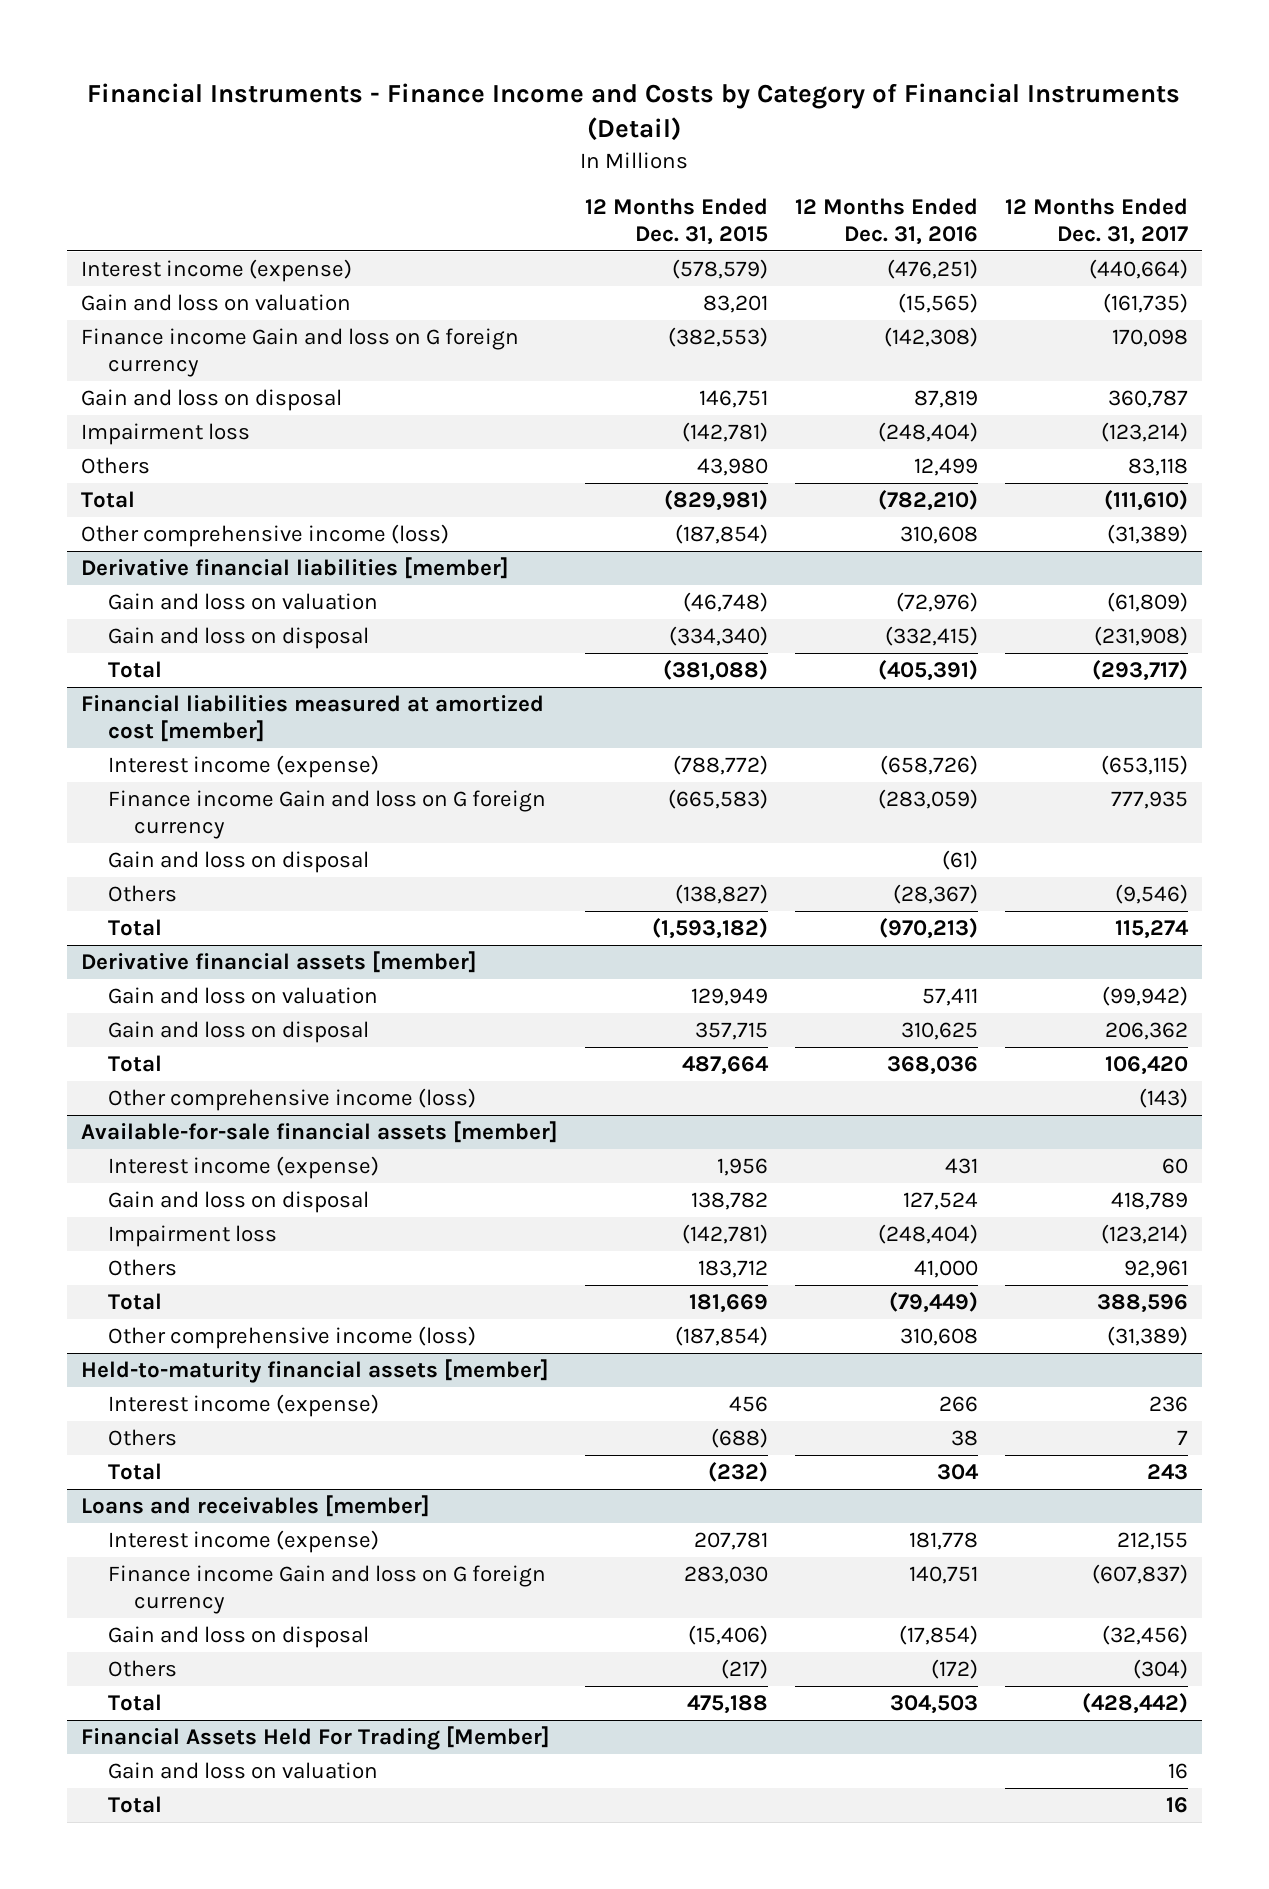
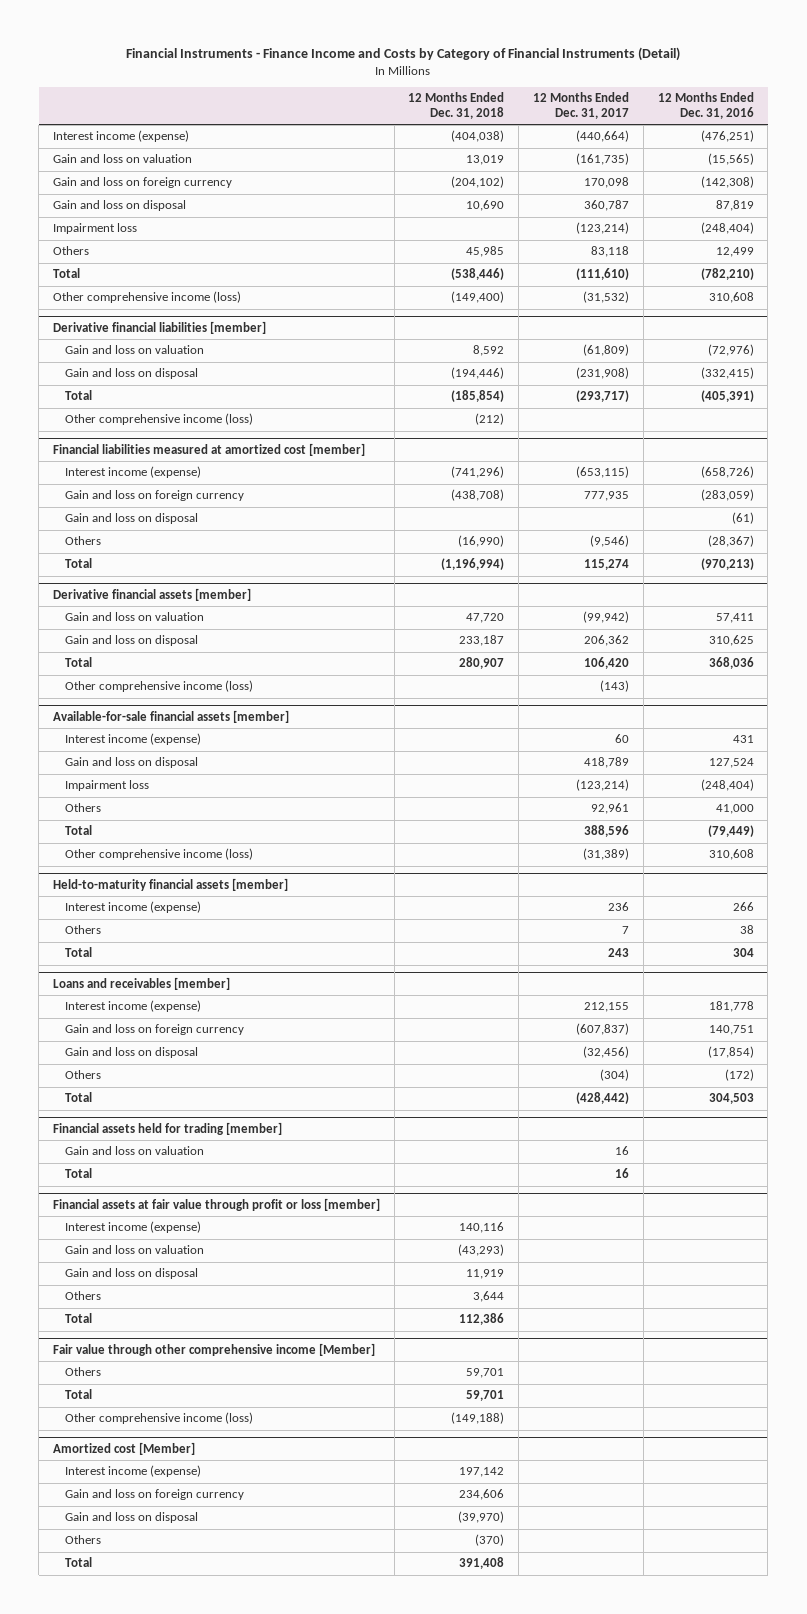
- | 12 Months Ended Dec. 31, 2015 | 12 Months Ended Dec. 31, 2016 | 12 Months Ended Dec. 31, 2017
+ | 12 Months Ended Dec. 31, 2018 | 12 Months Ended Dec. 31, 2017 | 12 Months Ended Dec. 31, 2016
- Finance income Gain and loss on G foreign currency | (382,553) | (142,308) | 170,098
+ Gain and loss on foreign currency | (204,102) | 170,098 | (142,308)
- Other comprehensive income (loss) | (187,854) | 310,608 | (31,389)
+ Other comprehensive income (loss) | (149,400) | (31,532) | 310,608
@ Derivative financial liabilities [member]
+ Other comprehensive income (loss) | (212) | |
@ Financial liabilities measured at amortized cost [member]
- Finance income Gain and loss on G foreign currency | (665,583) | (283,059) | 777,935
+ Gain and loss on foreign currency | (438,708) | 777,935 | (283,059)
@ Loans and receivables [member]
- Finance income Gain and loss on G foreign currency | 283,030 | 140,751 | (607,837)
+ Gain and loss on foreign currency | | (607,837) | 140,751
- Financial Assets Held For Trading [Member]
+ Financial assets held for trading [member]
+ Financial assets at fair value through profit or loss [member]
+ Interest income (expense) | 140,116 | |
+ Gain and loss on valuation | (43,293) | |
+ Gain and loss on disposal | 11,919 | |
+ Others | 3,644 | |
+ Total | 112,386 | |
+ Fair value through other comprehensive income [Member]
+ Others | 59,701 | |
+ Total | 59,701 | |
+ Other comprehensive income (loss) | (149,188) | |
+ Amortized cost [Member]
+ Interest income (expense) | 197,142 | |
+ Gain and loss on foreign currency | 234,606 | |
+ Gain and loss on disposal | (39,970) | |
+ Others | (370) | |
+ Total | 391,408 | |

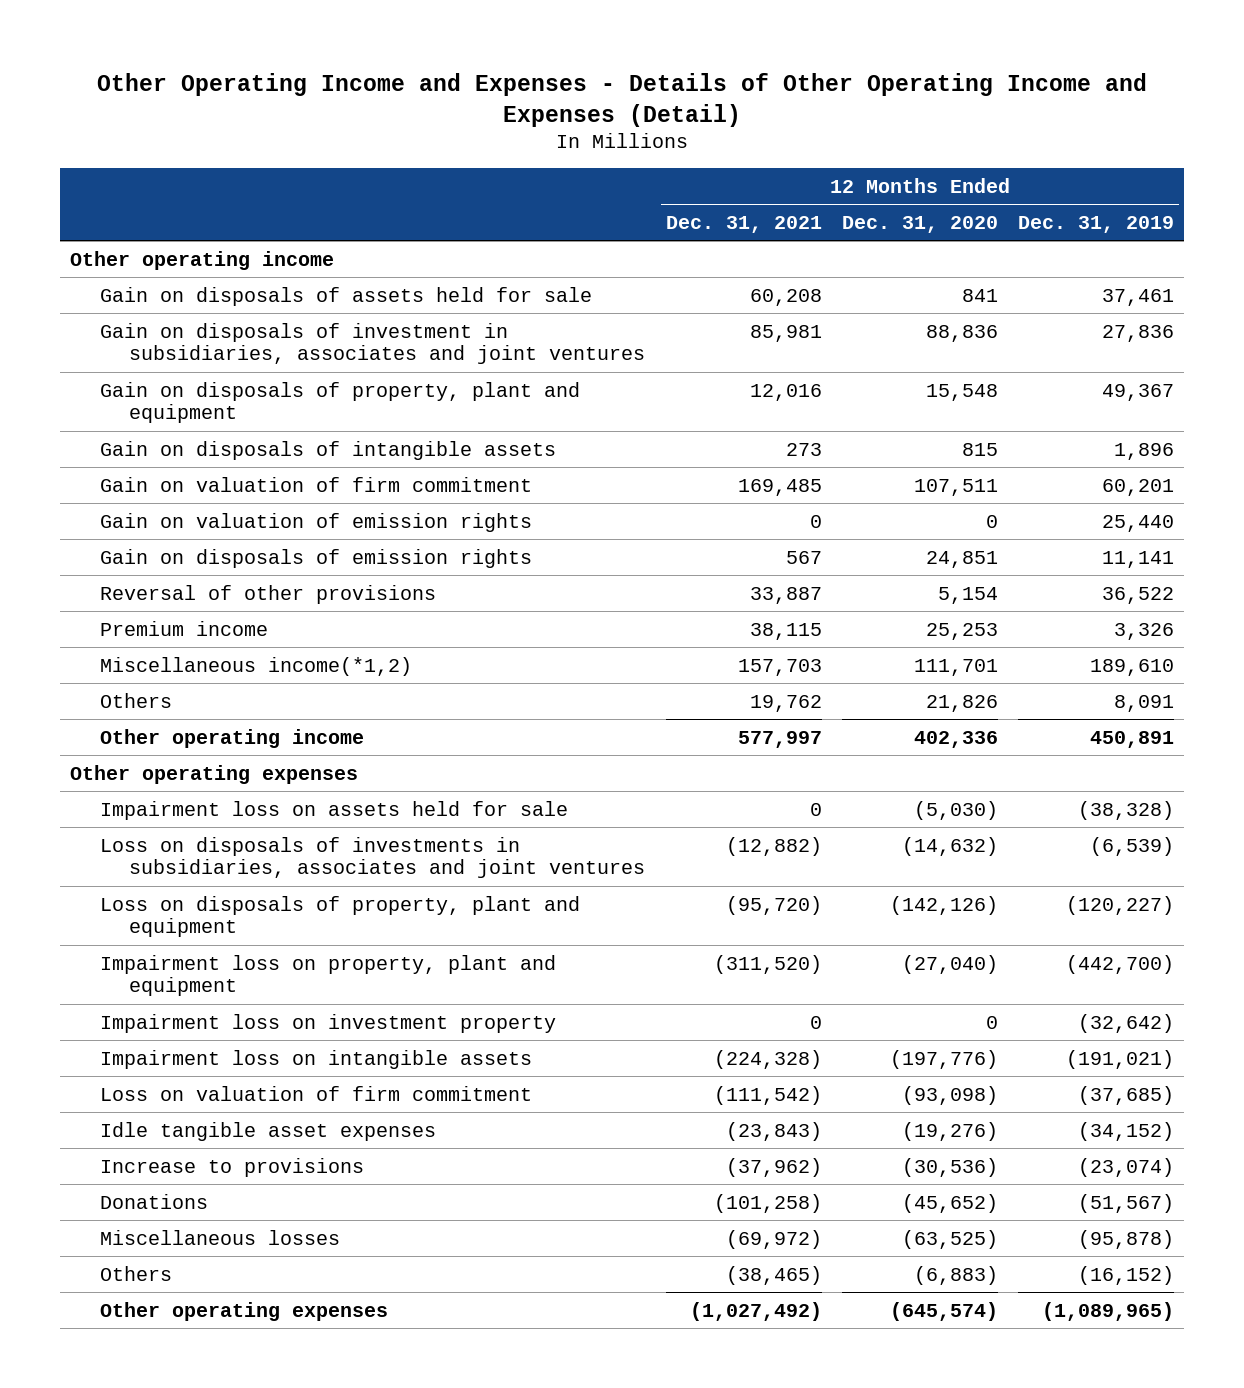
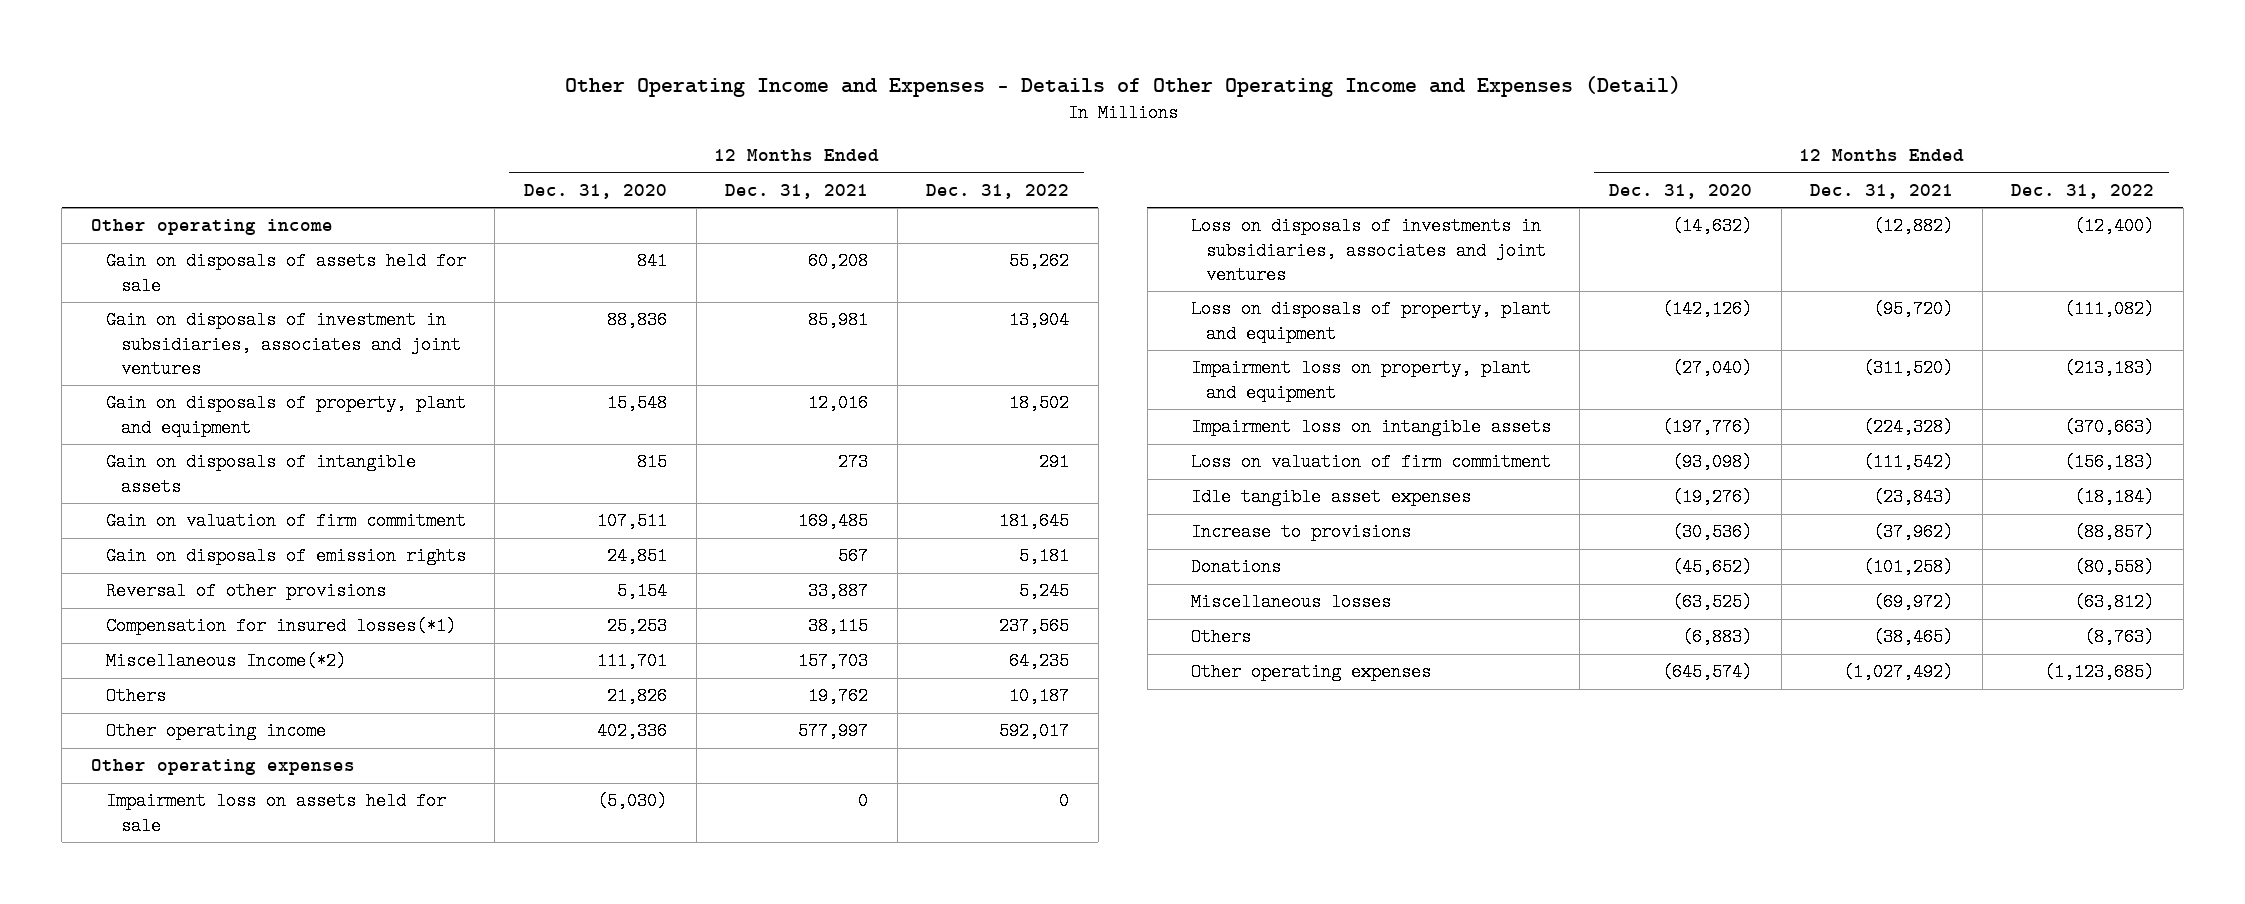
- | 12 Months Ended Dec. 31, 2021 | 12 Months Ended Dec. 31, 2020 | 12 Months Ended Dec. 31, 2019
+ | 12 Months Ended Dec. 31, 2020 | 12 Months Ended Dec. 31, 2021 | 12 Months Ended Dec. 31, 2022
- Gain on valuation of emission rights | 0 | 0 | 25,440
- Premium income | 38,115 | 25,253 | 3,326
- Miscellaneous income(*1,2) | 157,703 | 111,701 | 189,610
+ Compensation for insured losses(*1) | 25,253 | 38,115 | 237,565
+ Miscellaneous Income(*2) | 111,701 | 157,703 | 64,235
- Impairment loss on investment property | 0 | 0 | (32,642)

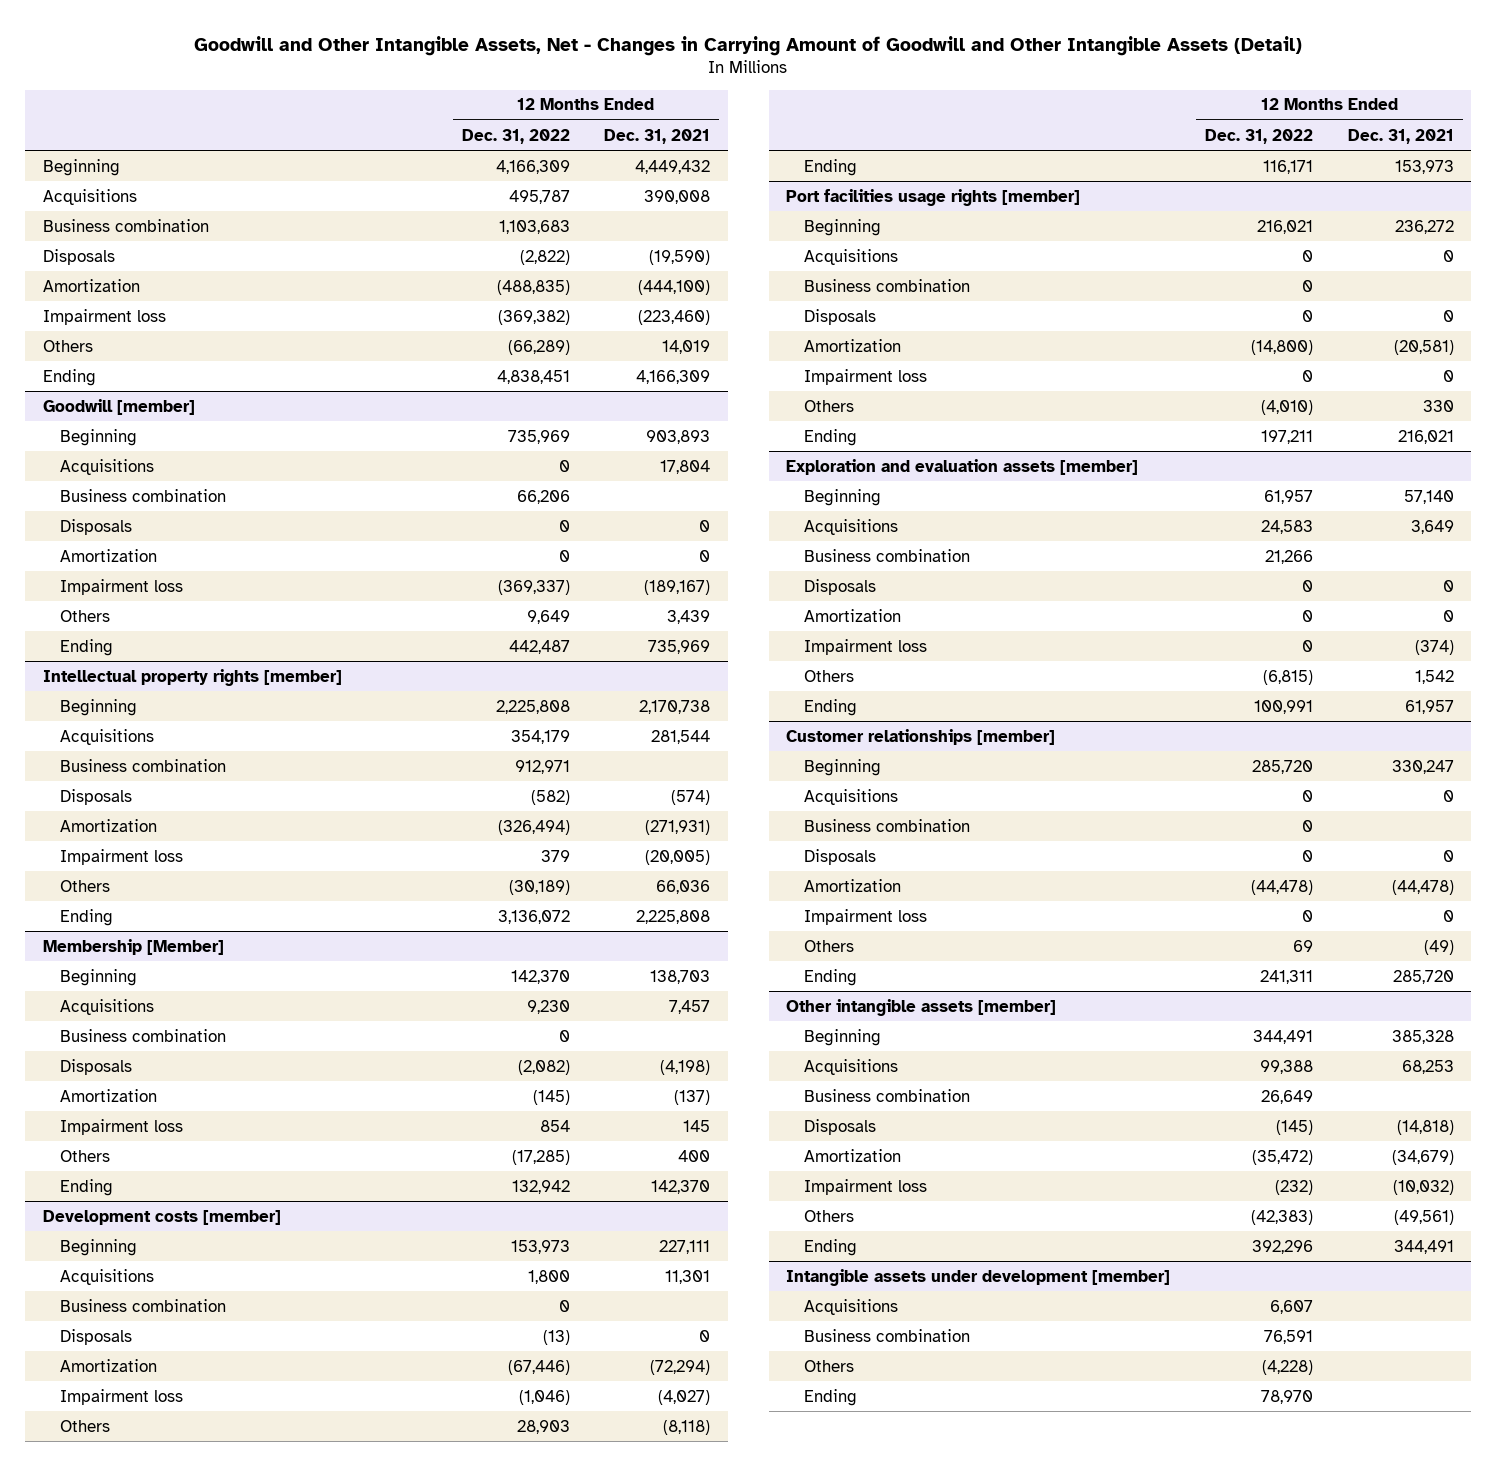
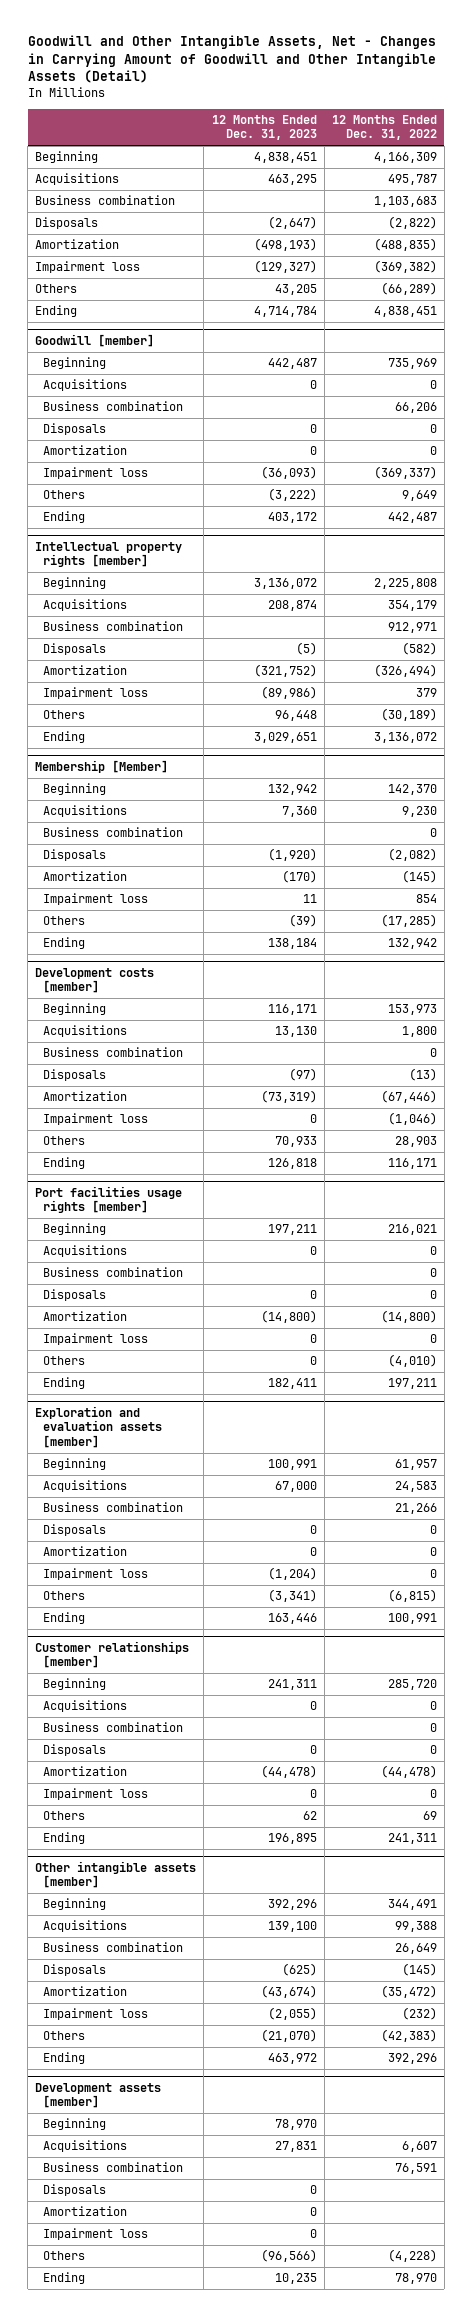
- | 12 Months Ended Dec. 31, 2022 | 12 Months Ended Dec. 31, 2021
+ | 12 Months Ended Dec. 31, 2023 | 12 Months Ended Dec. 31, 2022
- Intangible assets under development [member]
+ Development assets [member]
+ Beginning | 78,970 |
+ Disposals | 0 |
+ Amortization | 0 |
+ Impairment loss | 0 |

